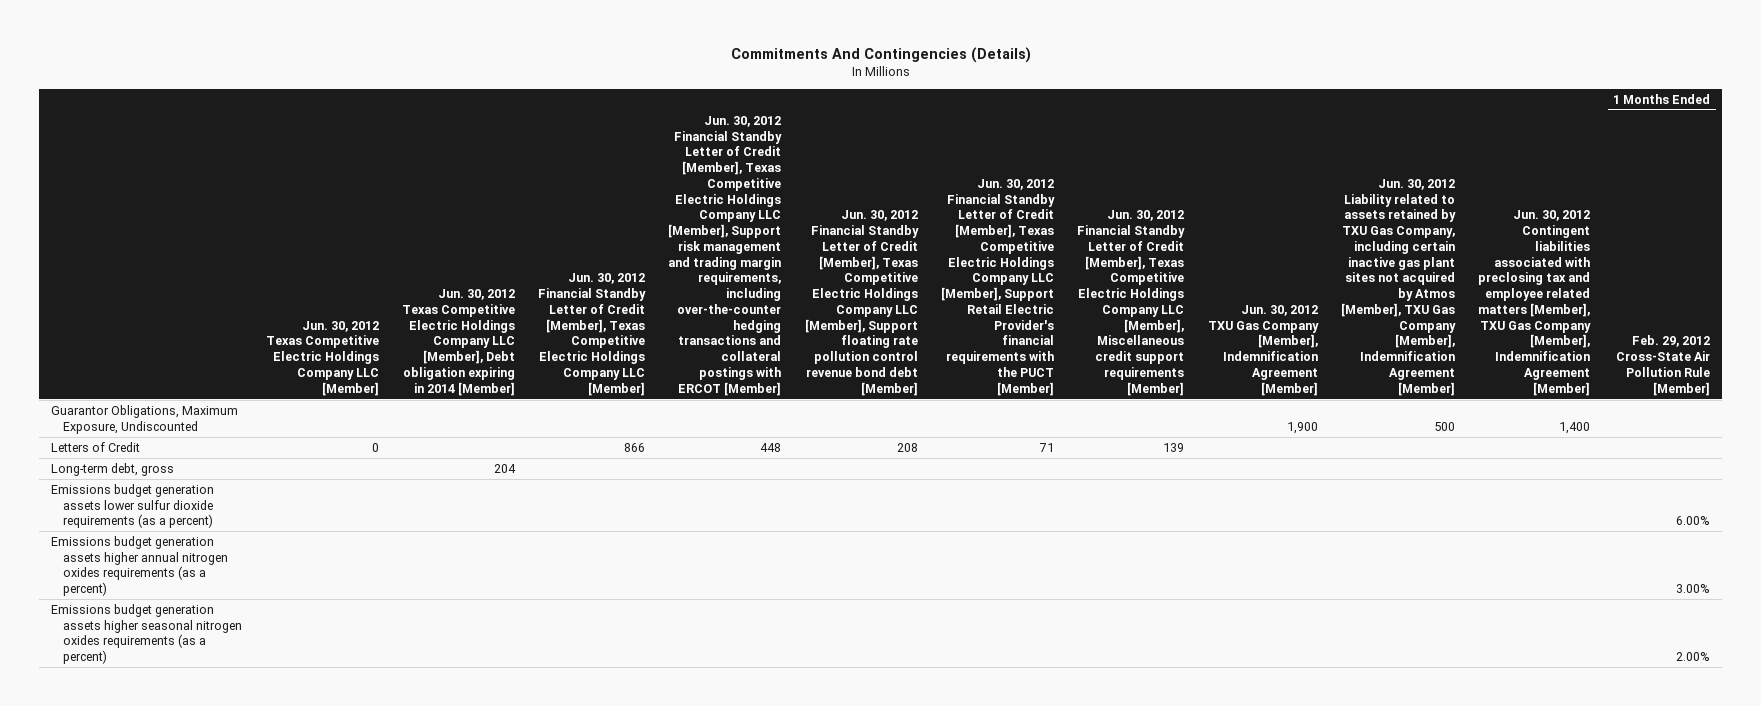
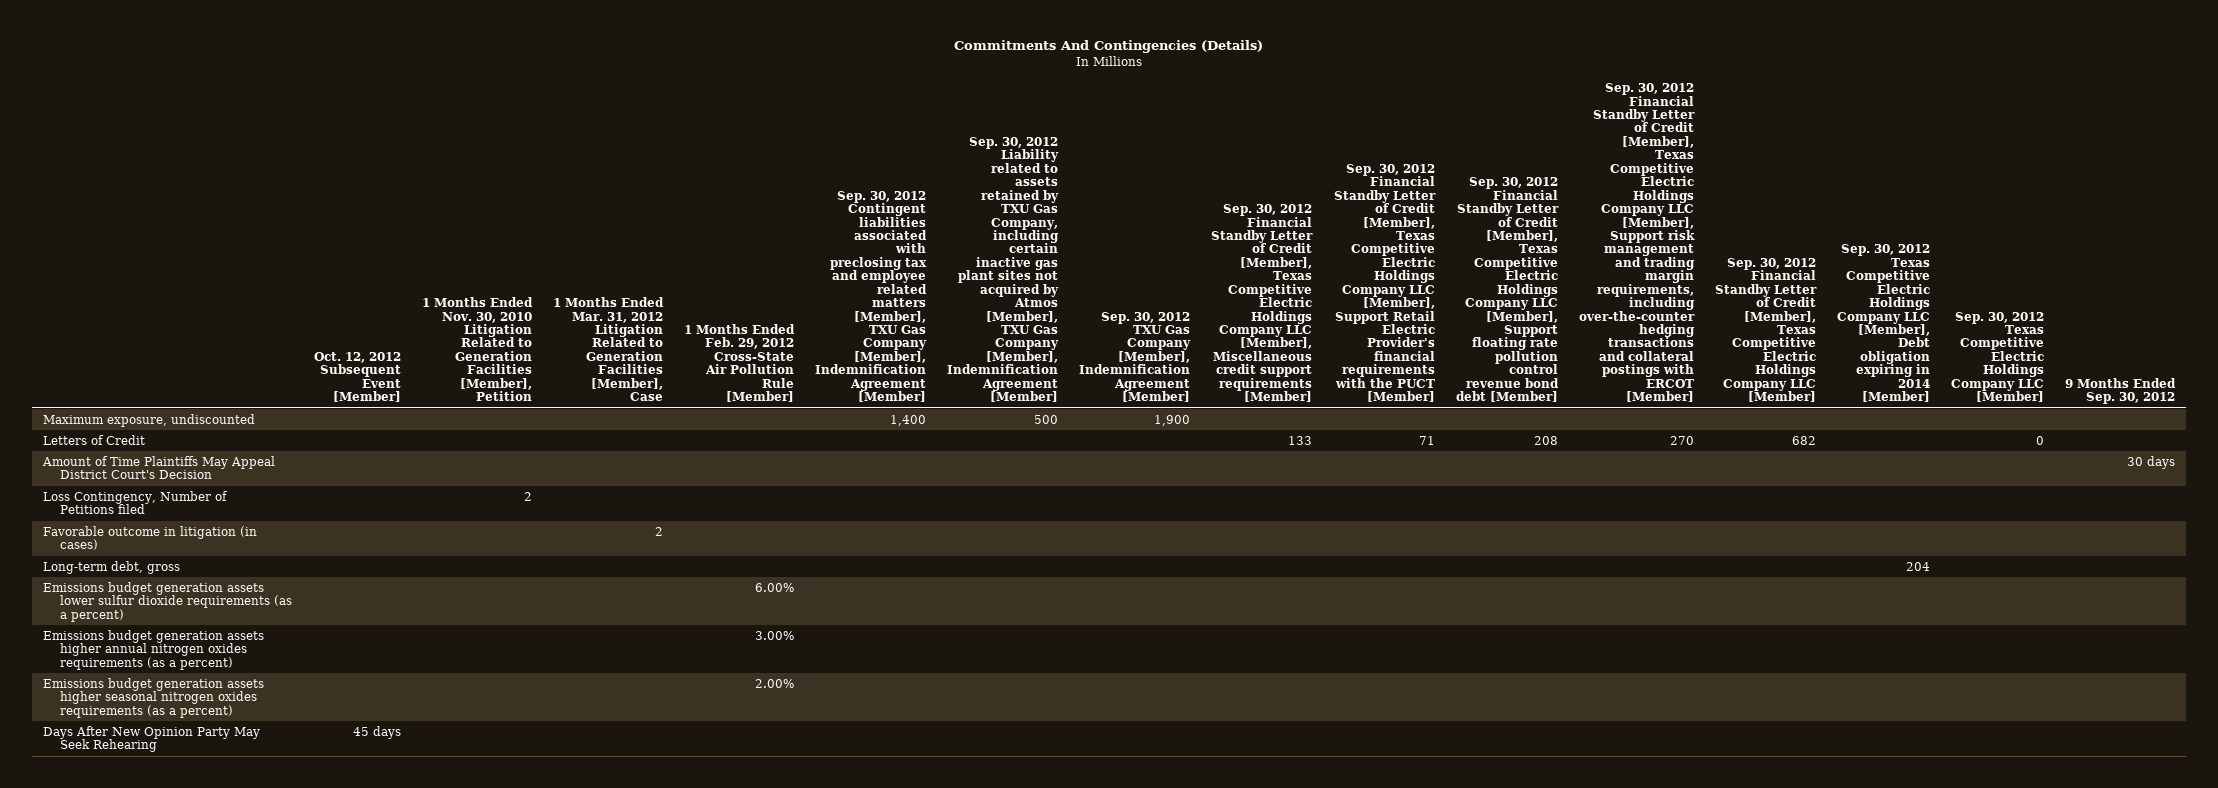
- | Jun. 30, 2012 Texas Competitive Electric Holdings Company LLC [Member] | Jun. 30, 2012 Texas Competitive Electric Holdings Company LLC [Member], Debt obligation expiring in 2014 [Member] | Jun. 30, 2012 Financial Standby Letter of Credit [Member], Texas Competitive Electric Holdings Company LLC [Member] | Jun. 30, 2012 Financial Standby Letter of Credit [Member], Texas Competitive Electric Holdings Company LLC [Member], Support risk management and trading margin requirements, including over-the-counter hedging transactions and collateral postings with ERCOT [Member] | Jun. 30, 2012 Financial Standby Letter of Credit [Member], Texas Competitive Electric Holdings Company LLC [Member], Support floating rate pollution control revenue bond debt [Member] | Jun. 30, 2012 Financial Standby Letter of Credit [Member], Texas Competitive Electric Holdings Company LLC [Member], Support Retail Electric Provider's financial requirements with the PUCT [Member] | Jun. 30, 2012 Financial Standby Letter of Credit [Member], Texas Competitive Electric Holdings Company LLC [Member], Miscellaneous credit support requirements [Member] | Jun. 30, 2012 TXU Gas Company [Member], Indemnification Agreement [Member] | Jun. 30, 2012 Liability related to assets retained by TXU Gas Company, including certain inactive gas plant sites not acquired by Atmos [Member], TXU Gas Company [Member], Indemnification Agreement [Member] | Jun. 30, 2012 Contingent liabilities associated with preclosing tax and employee related matters [Member], TXU Gas Company [Member], Indemnification Agreement [Member] | 1 Months Ended Feb. 29, 2012 Cross-State Air Pollution Rule [Member]
+ | Oct. 12, 2012 Subsequent Event [Member] | 1 Months Ended Nov. 30, 2010 Litigation Related to Generation Facilities [Member], Petition | 1 Months Ended Mar. 31, 2012 Litigation Related to Generation Facilities [Member], Case | 1 Months Ended Feb. 29, 2012 Cross-State Air Pollution Rule [Member] | Sep. 30, 2012 Contingent liabilities associated with preclosing tax and employee related matters [Member], TXU Gas Company [Member], Indemnification Agreement [Member] | Sep. 30, 2012 Liability related to assets retained by TXU Gas Company, including certain inactive gas plant sites not acquired by Atmos [Member], TXU Gas Company [Member], Indemnification Agreement [Member] | Sep. 30, 2012 TXU Gas Company [Member], Indemnification Agreement [Member] | Sep. 30, 2012 Financial Standby Letter of Credit [Member], Texas Competitive Electric Holdings Company LLC [Member], Miscellaneous credit support requirements [Member] | Sep. 30, 2012 Financial Standby Letter of Credit [Member], Texas Competitive Electric Holdings Company LLC [Member], Support Retail Electric Provider's financial requirements with the PUCT [Member] | Sep. 30, 2012 Financial Standby Letter of Credit [Member], Texas Competitive Electric Holdings Company LLC [Member], Support floating rate pollution control revenue bond debt [Member] | Sep. 30, 2012 Financial Standby Letter of Credit [Member], Texas Competitive Electric Holdings Company LLC [Member], Support risk management and trading margin requirements, including over-the-counter hedging transactions and collateral postings with ERCOT [Member] | Sep. 30, 2012 Financial Standby Letter of Credit [Member], Texas Competitive Electric Holdings Company LLC [Member] | Sep. 30, 2012 Texas Competitive Electric Holdings Company LLC [Member], Debt obligation expiring in 2014 [Member] | Sep. 30, 2012 Texas Competitive Electric Holdings Company LLC [Member] | 9 Months Ended Sep. 30, 2012
- Guarantor Obligations, Maximum Exposure, Undiscounted | | | | | | | | 1,900 | 500 | 1,400 |
+ Maximum exposure, undiscounted | | | | | 1,400 | 500 | 1,900 | | | | | | | |
+ Amount of Time Plaintiffs May Appeal District Court's Decision | | | | | | | | | | | | | | | 30 days
+ Loss Contingency, Number of Petitions filed | | 2 | | | | | | | | | | | | |
+ Favorable outcome in litigation (in cases) | | | 2 | | | | | | | | | | | |
+ Days After New Opinion Party May Seek Rehearing | 45 days | | | | | | | | | | | | | |

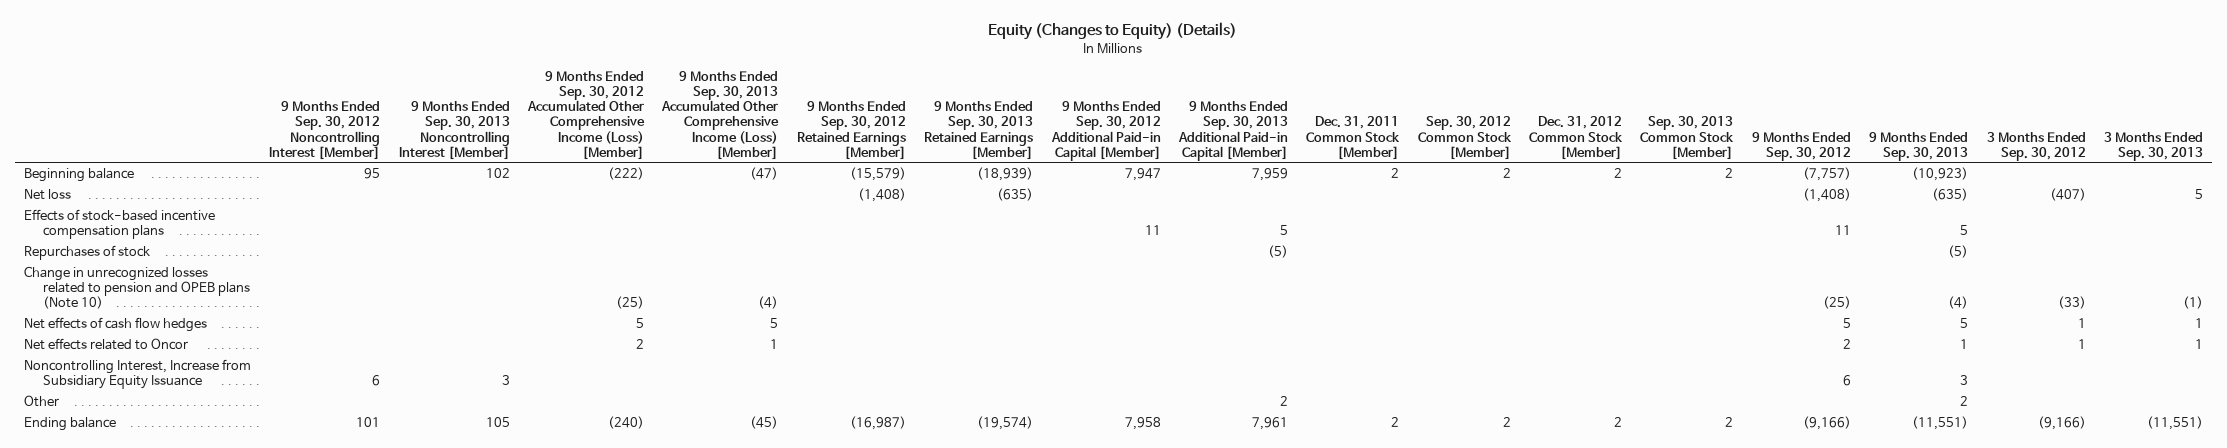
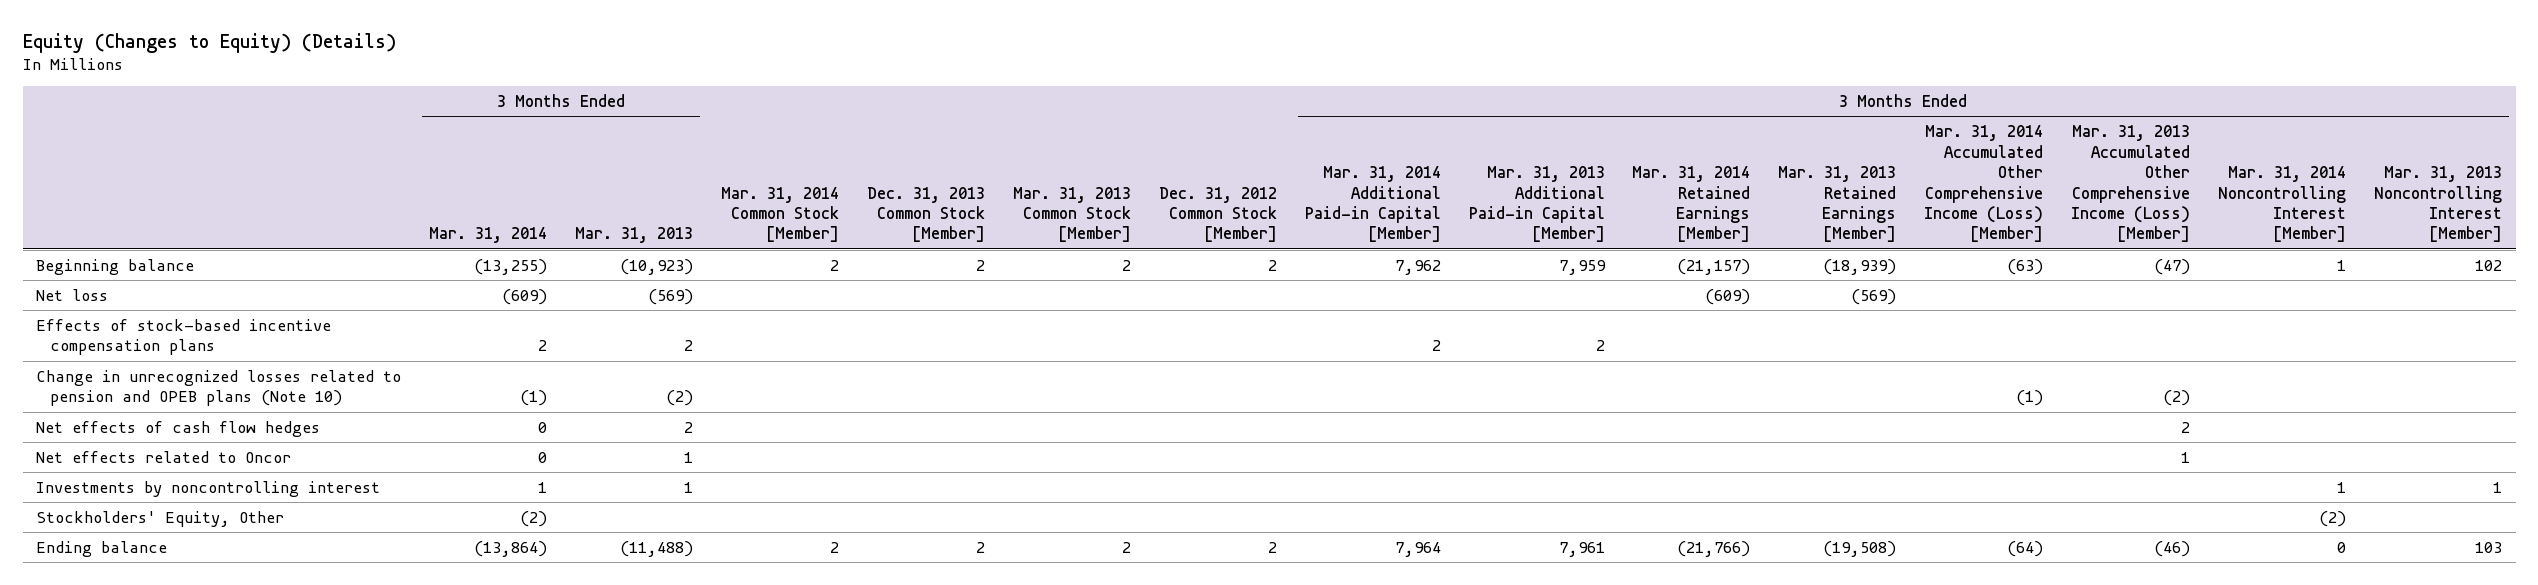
- | 9 Months Ended Sep. 30, 2012 Noncontrolling Interest [Member] | 9 Months Ended Sep. 30, 2013 Noncontrolling Interest [Member] | 9 Months Ended Sep. 30, 2012 Accumulated Other Comprehensive Income (Loss) [Member] | 9 Months Ended Sep. 30, 2013 Accumulated Other Comprehensive Income (Loss) [Member] | 9 Months Ended Sep. 30, 2012 Retained Earnings [Member] | 9 Months Ended Sep. 30, 2013 Retained Earnings [Member] | 9 Months Ended Sep. 30, 2012 Additional Paid-in Capital [Member] | 9 Months Ended Sep. 30, 2013 Additional Paid-in Capital [Member] | Dec. 31, 2011 Common Stock [Member] | Sep. 30, 2012 Common Stock [Member] | Dec. 31, 2012 Common Stock [Member] | Sep. 30, 2013 Common Stock [Member] | 9 Months Ended Sep. 30, 2012 | 9 Months Ended Sep. 30, 2013 | 3 Months Ended Sep. 30, 2012 | 3 Months Ended Sep. 30, 2013
+ | 3 Months Ended Mar. 31, 2014 | 3 Months Ended Mar. 31, 2013 | Mar. 31, 2014 Common Stock [Member] | Dec. 31, 2013 Common Stock [Member] | Mar. 31, 2013 Common Stock [Member] | Dec. 31, 2012 Common Stock [Member] | 3 Months Ended Mar. 31, 2014 Additional Paid-in Capital [Member] | 3 Months Ended Mar. 31, 2013 Additional Paid-in Capital [Member] | 3 Months Ended Mar. 31, 2014 Retained Earnings [Member] | 3 Months Ended Mar. 31, 2013 Retained Earnings [Member] | 3 Months Ended Mar. 31, 2014 Accumulated Other Comprehensive Income (Loss) [Member] | 3 Months Ended Mar. 31, 2013 Accumulated Other Comprehensive Income (Loss) [Member] | 3 Months Ended Mar. 31, 2014 Noncontrolling Interest [Member] | 3 Months Ended Mar. 31, 2013 Noncontrolling Interest [Member]
- Repurchases of stock | | | | | | | | (5) | | | | | | (5) | |
- Noncontrolling Interest, Increase from Subsidiary Equity Issuance | 6 | 3 | | | | | | | | | | | 6 | 3 | |
- Other | | | | | | | | 2 | | | | | | 2 | |
+ Investments by noncontrolling interest | 1 | 1 | | | | | | | | | | | 1 | 1
+ Stockholders' Equity, Other | (2) | | | | | | | | | | | | (2) |

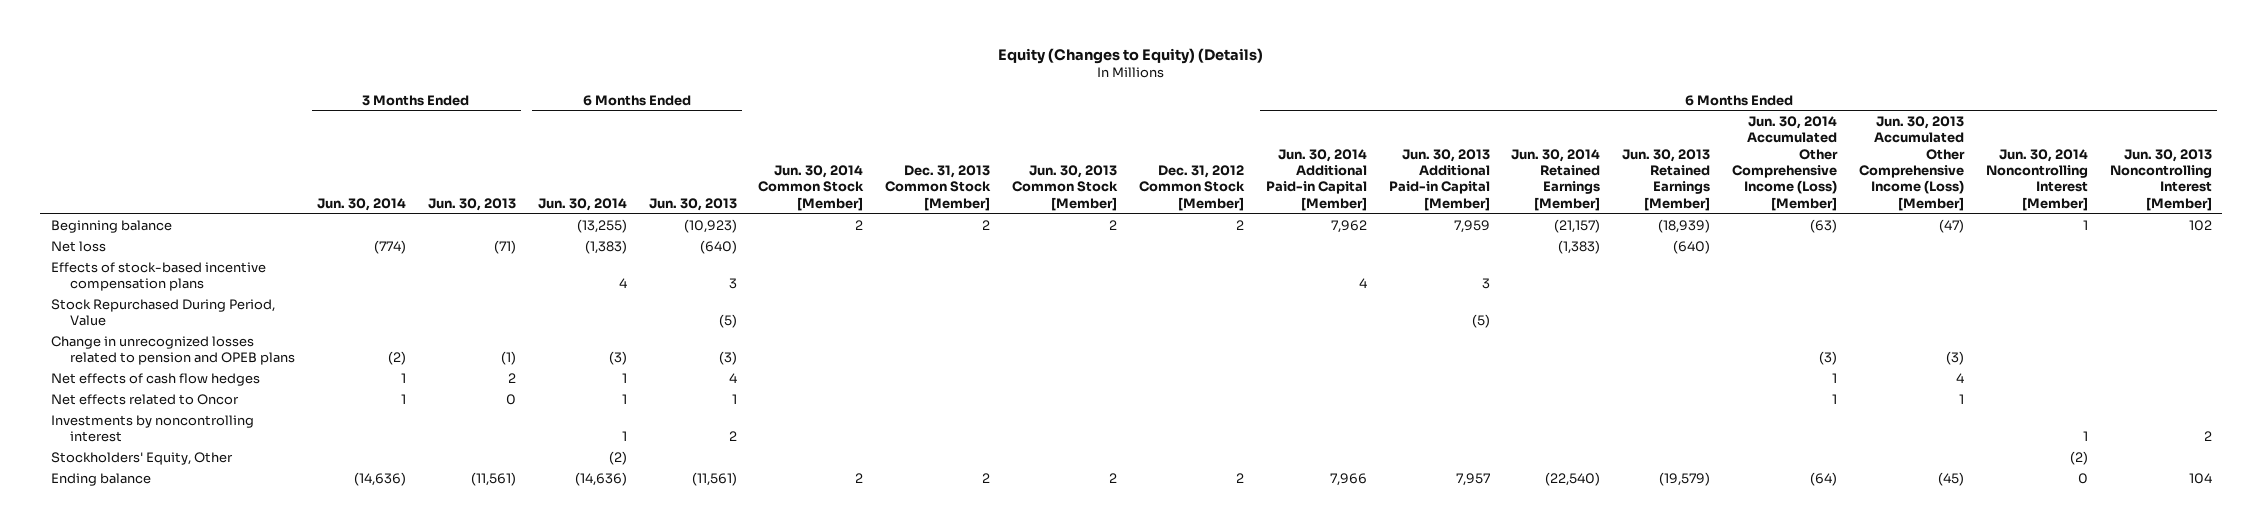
- | 3 Months Ended Mar. 31, 2014 | 3 Months Ended Mar. 31, 2013 | Mar. 31, 2014 Common Stock [Member] | Dec. 31, 2013 Common Stock [Member] | Mar. 31, 2013 Common Stock [Member] | Dec. 31, 2012 Common Stock [Member] | 3 Months Ended Mar. 31, 2014 Additional Paid-in Capital [Member] | 3 Months Ended Mar. 31, 2013 Additional Paid-in Capital [Member] | 3 Months Ended Mar. 31, 2014 Retained Earnings [Member] | 3 Months Ended Mar. 31, 2013 Retained Earnings [Member] | 3 Months Ended Mar. 31, 2014 Accumulated Other Comprehensive Income (Loss) [Member] | 3 Months Ended Mar. 31, 2013 Accumulated Other Comprehensive Income (Loss) [Member] | 3 Months Ended Mar. 31, 2014 Noncontrolling Interest [Member] | 3 Months Ended Mar. 31, 2013 Noncontrolling Interest [Member]
+ | 3 Months Ended Jun. 30, 2014 | 3 Months Ended Jun. 30, 2013 | 6 Months Ended Jun. 30, 2014 | 6 Months Ended Jun. 30, 2013 | Jun. 30, 2014 Common Stock [Member] | Dec. 31, 2013 Common Stock [Member] | Jun. 30, 2013 Common Stock [Member] | Dec. 31, 2012 Common Stock [Member] | 6 Months Ended Jun. 30, 2014 Additional Paid-in Capital [Member] | 6 Months Ended Jun. 30, 2013 Additional Paid-in Capital [Member] | 6 Months Ended Jun. 30, 2014 Retained Earnings [Member] | 6 Months Ended Jun. 30, 2013 Retained Earnings [Member] | 6 Months Ended Jun. 30, 2014 Accumulated Other Comprehensive Income (Loss) [Member] | 6 Months Ended Jun. 30, 2013 Accumulated Other Comprehensive Income (Loss) [Member] | 6 Months Ended Jun. 30, 2014 Noncontrolling Interest [Member] | 6 Months Ended Jun. 30, 2013 Noncontrolling Interest [Member]
- Change in unrecognized losses related to pension and OPEB plans (Note 10) | (1) | (2) | | | | | | | | | (1) | (2) | |
+ Stock Repurchased During Period, Value | | | | (5) | | | | | | (5) | | | | | |
+ Change in unrecognized losses related to pension and OPEB plans | (2) | (1) | (3) | (3) | | | | | | | | | (3) | (3) | |

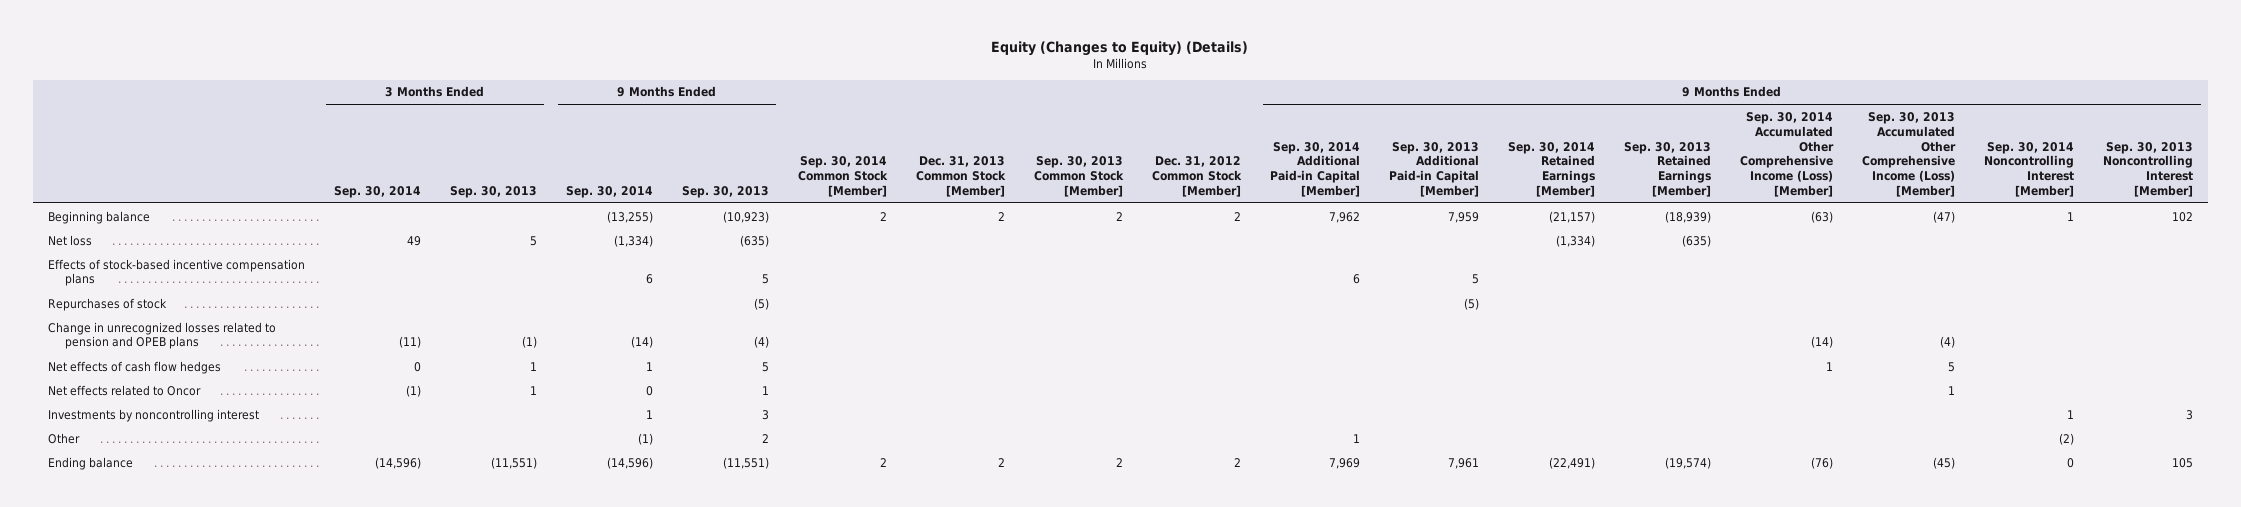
- | 3 Months Ended Jun. 30, 2014 | 3 Months Ended Jun. 30, 2013 | 6 Months Ended Jun. 30, 2014 | 6 Months Ended Jun. 30, 2013 | Jun. 30, 2014 Common Stock [Member] | Dec. 31, 2013 Common Stock [Member] | Jun. 30, 2013 Common Stock [Member] | Dec. 31, 2012 Common Stock [Member] | 6 Months Ended Jun. 30, 2014 Additional Paid-in Capital [Member] | 6 Months Ended Jun. 30, 2013 Additional Paid-in Capital [Member] | 6 Months Ended Jun. 30, 2014 Retained Earnings [Member] | 6 Months Ended Jun. 30, 2013 Retained Earnings [Member] | 6 Months Ended Jun. 30, 2014 Accumulated Other Comprehensive Income (Loss) [Member] | 6 Months Ended Jun. 30, 2013 Accumulated Other Comprehensive Income (Loss) [Member] | 6 Months Ended Jun. 30, 2014 Noncontrolling Interest [Member] | 6 Months Ended Jun. 30, 2013 Noncontrolling Interest [Member]
+ | 3 Months Ended Sep. 30, 2014 | 3 Months Ended Sep. 30, 2013 | 9 Months Ended Sep. 30, 2014 | 9 Months Ended Sep. 30, 2013 | Sep. 30, 2014 Common Stock [Member] | Dec. 31, 2013 Common Stock [Member] | Sep. 30, 2013 Common Stock [Member] | Dec. 31, 2012 Common Stock [Member] | 9 Months Ended Sep. 30, 2014 Additional Paid-in Capital [Member] | 9 Months Ended Sep. 30, 2013 Additional Paid-in Capital [Member] | 9 Months Ended Sep. 30, 2014 Retained Earnings [Member] | 9 Months Ended Sep. 30, 2013 Retained Earnings [Member] | 9 Months Ended Sep. 30, 2014 Accumulated Other Comprehensive Income (Loss) [Member] | 9 Months Ended Sep. 30, 2013 Accumulated Other Comprehensive Income (Loss) [Member] | 9 Months Ended Sep. 30, 2014 Noncontrolling Interest [Member] | 9 Months Ended Sep. 30, 2013 Noncontrolling Interest [Member]
- Stock Repurchased During Period, Value | | | | (5) | | | | | | (5) | | | | | |
+ Repurchases of stock | | | | (5) | | | | | | (5) | | | | | |
- Stockholders' Equity, Other | | | (2) | | | | | | | | | | | | (2) |
+ Other | | | (1) | 2 | | | | | 1 | | | | | | (2) |

